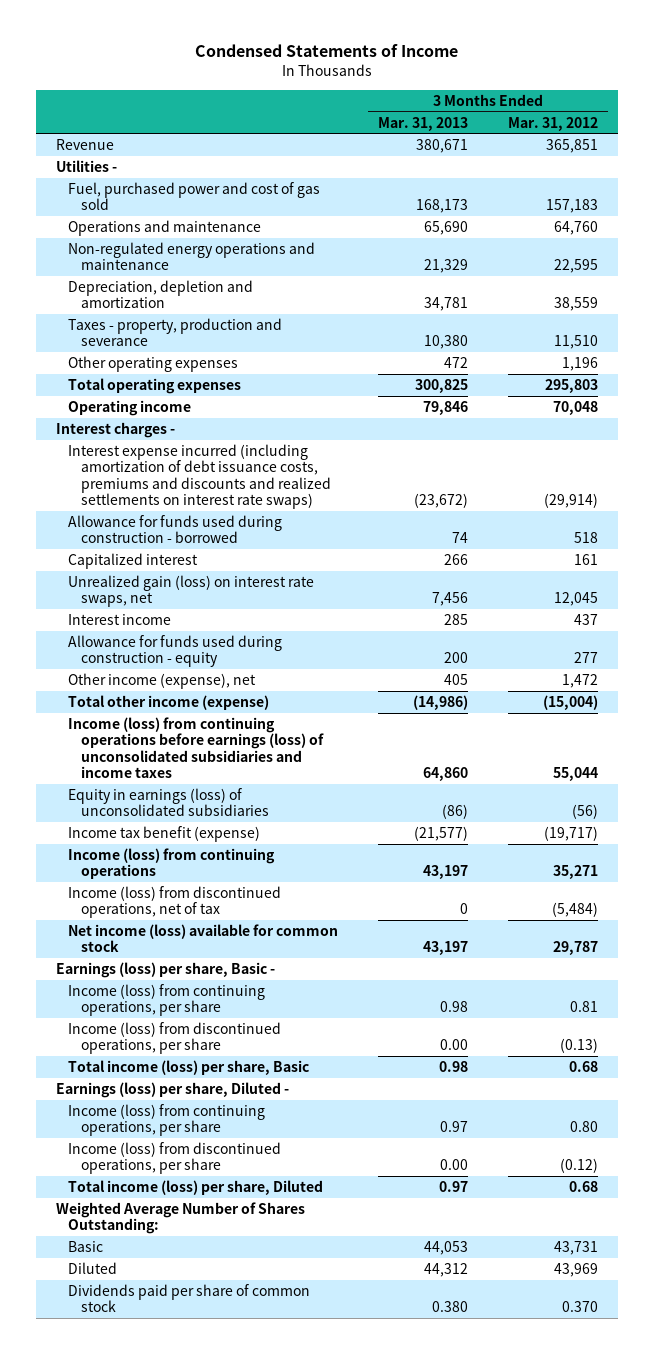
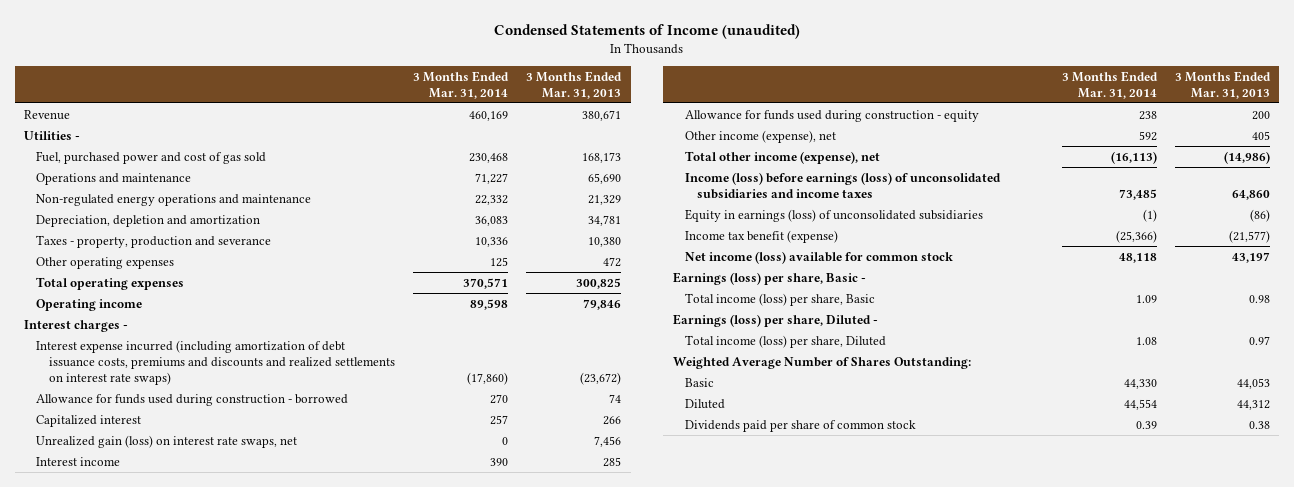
- Condensed Statements of Income
+ Condensed Statements of Income (unaudited)
- | 3 Months Ended Mar. 31, 2013 | 3 Months Ended Mar. 31, 2012
+ | 3 Months Ended Mar. 31, 2014 | 3 Months Ended Mar. 31, 2013
- Total other income (expense) | (14,986) | (15,004)
- Income (loss) from continuing operations before earnings (loss) of unconsolidated subsidiaries and income taxes | 64,860 | 55,044
+ Total other income (expense), net | (16,113) | (14,986)
+ Income (loss) before earnings (loss) of unconsolidated subsidiaries and income taxes | 73,485 | 64,860
- Income (loss) from continuing operations | 43,197 | 35,271
- Income (loss) from discontinued operations, net of tax | 0 | (5,484)
- Income (loss) from continuing operations, per share | 0.98 | 0.81
- Income (loss) from discontinued operations, per share | 0.00 | (0.13)
- Income (loss) from continuing operations, per share | 0.97 | 0.80
- Income (loss) from discontinued operations, per share | 0.00 | (0.12)
- Dividends paid per share of common stock | 0.380 | 0.370
+ Dividends paid per share of common stock | 0.39 | 0.38

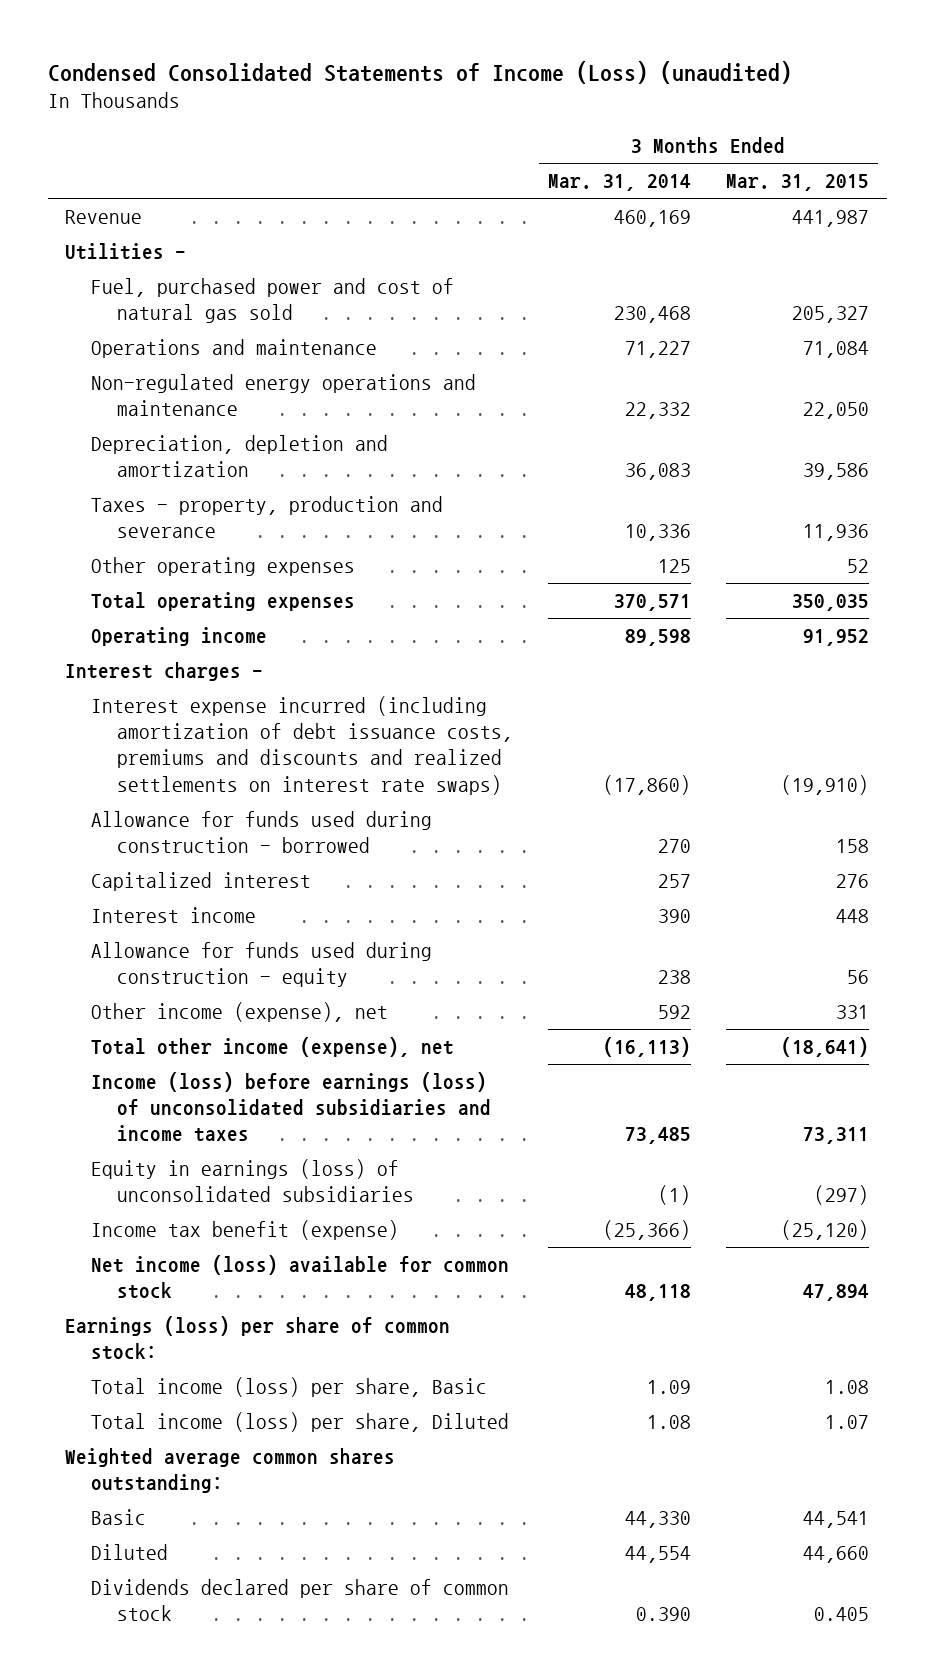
- Condensed Statements of Income (unaudited)
+ Condensed Consolidated Statements of Income (Loss) (unaudited)
- | 3 Months Ended Mar. 31, 2014 | 3 Months Ended Mar. 31, 2013
+ | 3 Months Ended Mar. 31, 2014 | 3 Months Ended Mar. 31, 2015
- Fuel, purchased power and cost of gas sold | 230,468 | 168,173
+ Fuel, purchased power and cost of natural gas sold | 230,468 | 205,327
- Unrealized gain (loss) on interest rate swaps, net | 0 | 7,456
- Earnings (loss) per share, Basic -
+ Earnings (loss) per share of common stock:
- Earnings (loss) per share, Diluted -
- Weighted Average Number of Shares Outstanding:
+ Weighted average common shares outstanding:
- Dividends paid per share of common stock | 0.39 | 0.38
+ Dividends declared per share of common stock | 0.390 | 0.405

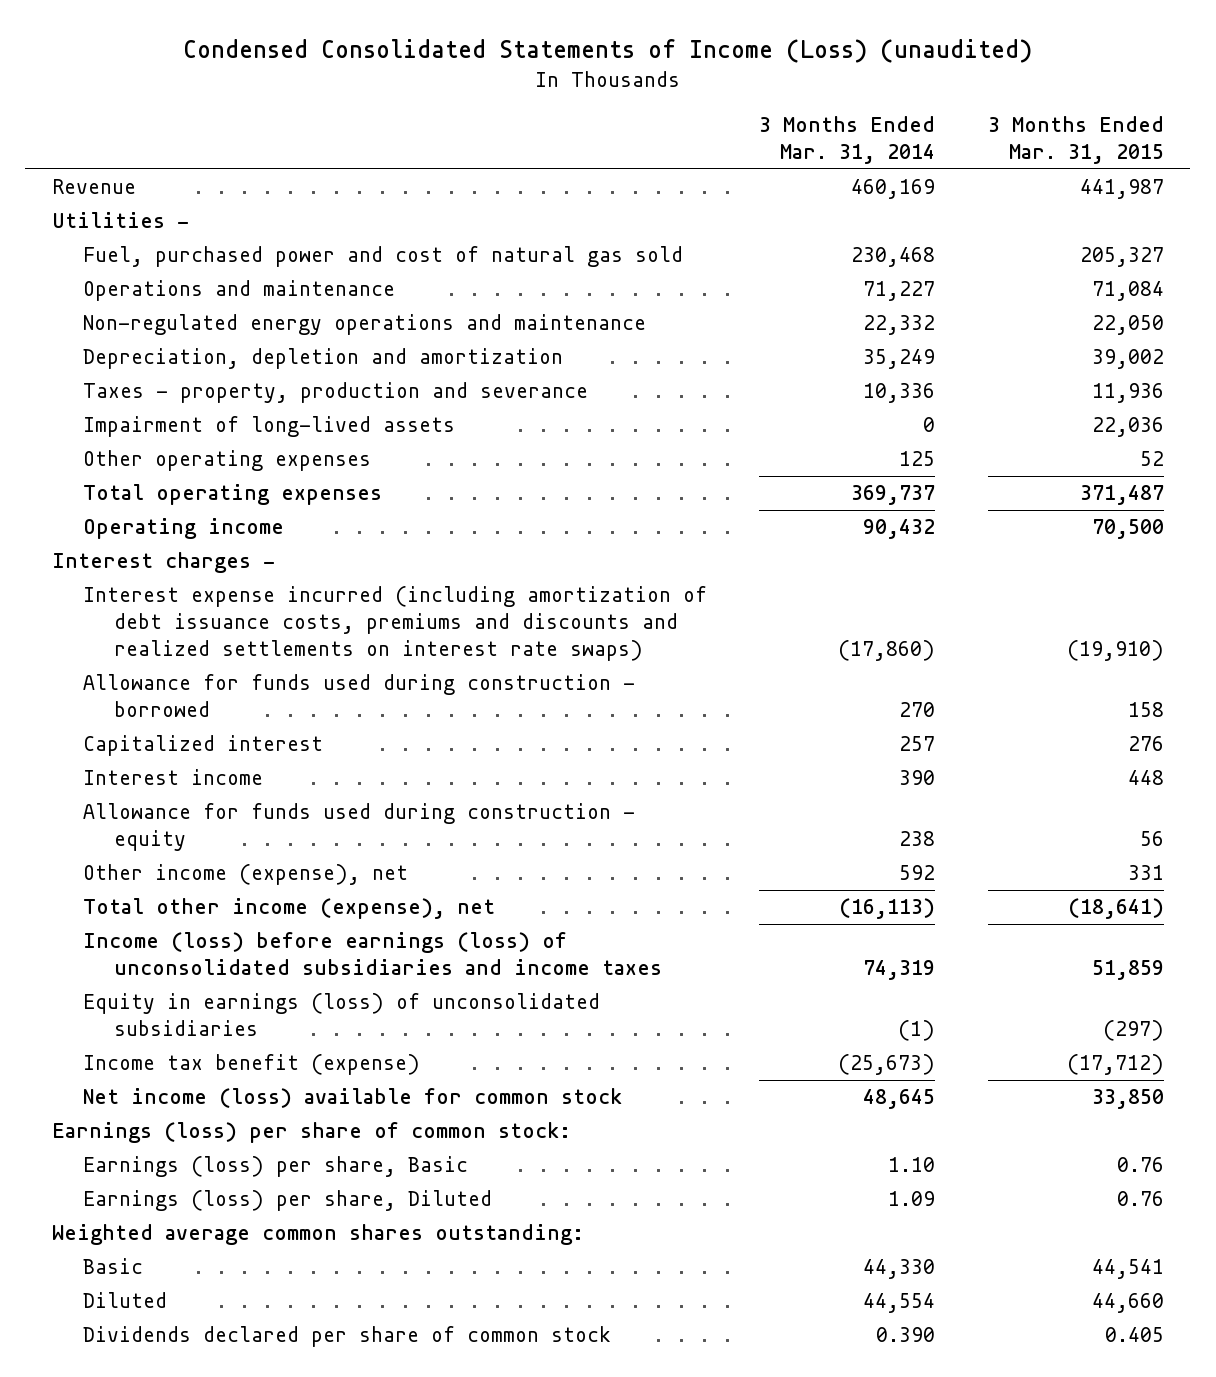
- Depreciation, depletion and amortization | 36,083 | 39,586
+ Depreciation, depletion and amortization | 35,249 | 39,002
+ Impairment of long-lived assets | 0 | 22,036
- Total operating expenses | 370,571 | 350,035
- Operating income | 89,598 | 91,952
+ Total operating expenses | 369,737 | 371,487
+ Operating income | 90,432 | 70,500
- Income (loss) before earnings (loss) of unconsolidated subsidiaries and income taxes | 73,485 | 73,311
+ Income (loss) before earnings (loss) of unconsolidated subsidiaries and income taxes | 74,319 | 51,859
- Income tax benefit (expense) | (25,366) | (25,120)
- Net income (loss) available for common stock | 48,118 | 47,894
+ Income tax benefit (expense) | (25,673) | (17,712)
+ Net income (loss) available for common stock | 48,645 | 33,850
- Total income (loss) per share, Basic | 1.09 | 1.08
- Total income (loss) per share, Diluted | 1.08 | 1.07
+ Earnings (loss) per share, Basic | 1.10 | 0.76
+ Earnings (loss) per share, Diluted | 1.09 | 0.76

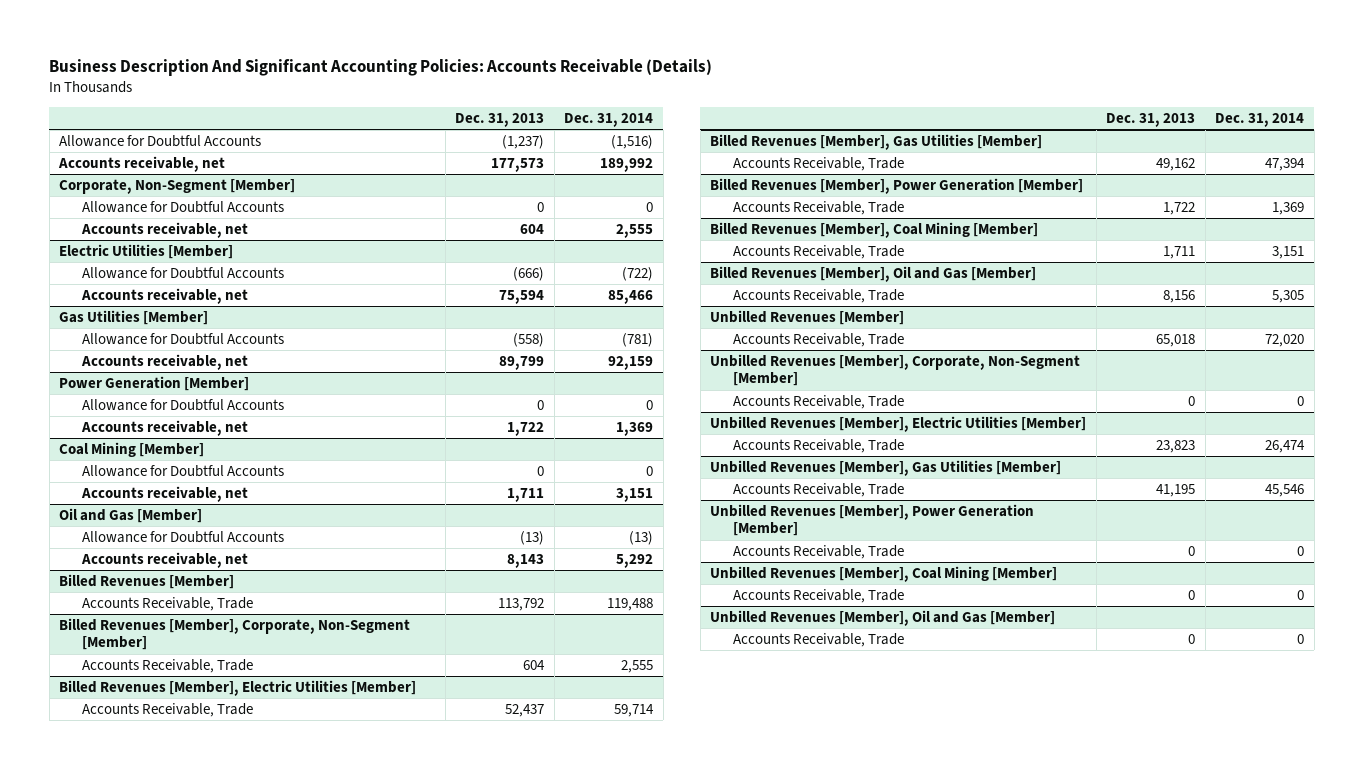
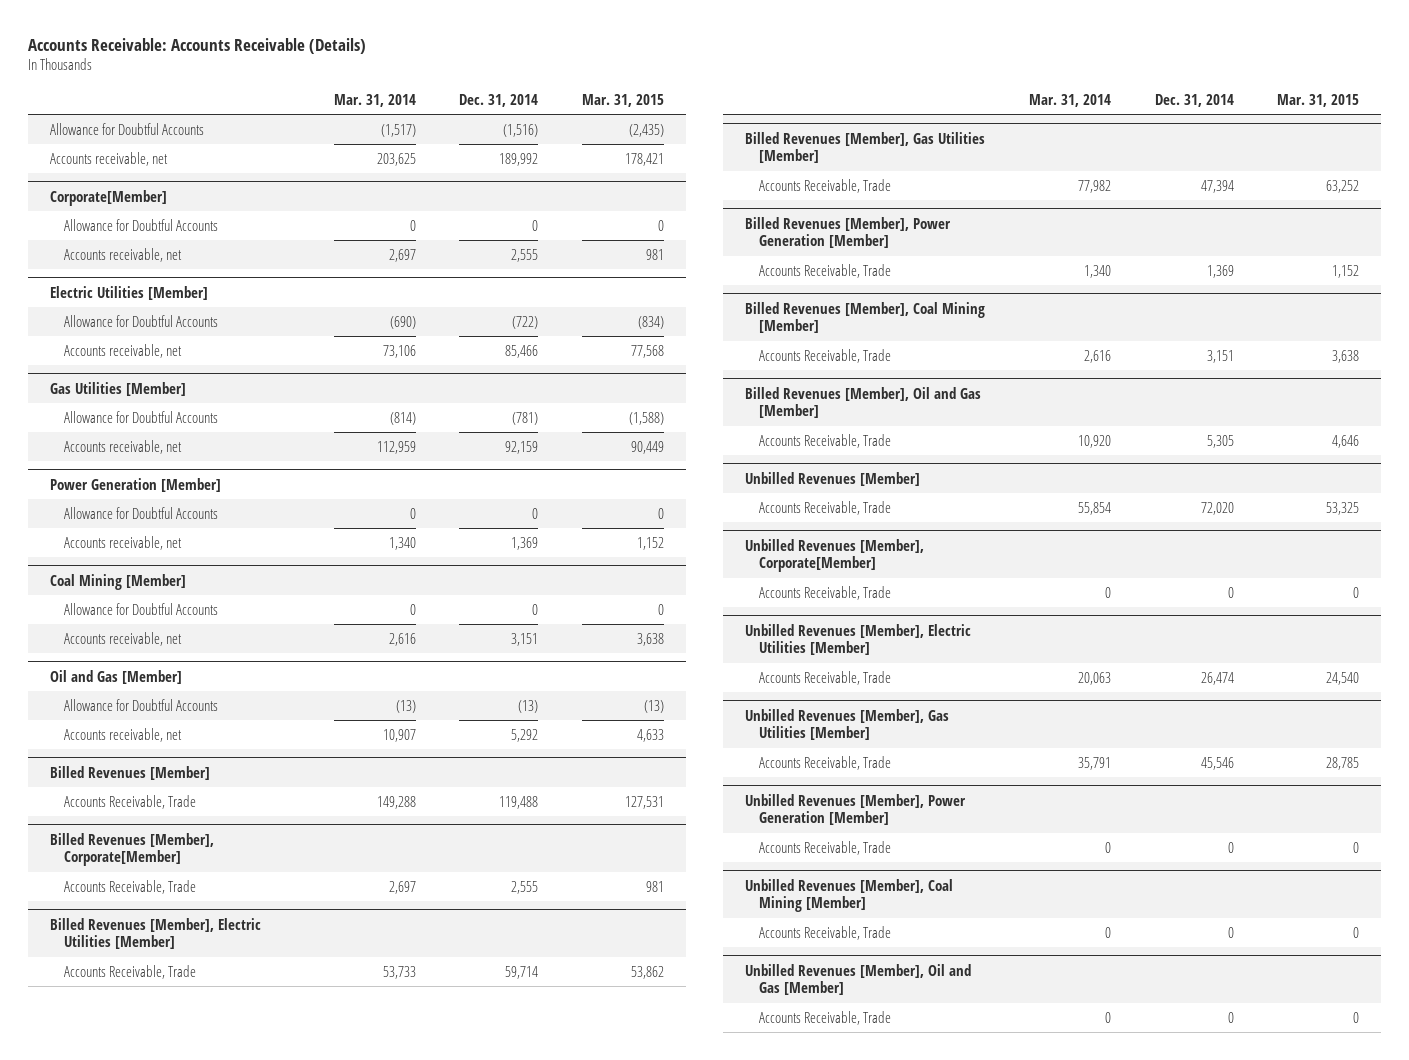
- Business Description And Significant Accounting Policies: Accounts Receivable (Details)
+ Accounts Receivable: Accounts Receivable (Details)
- | Dec. 31, 2013 | Dec. 31, 2014
+ | Mar. 31, 2014 | Dec. 31, 2014 | Mar. 31, 2015
- Corporate, Non-Segment [Member]
+ Corporate[Member]
- Billed Revenues [Member], Corporate, Non-Segment [Member]
+ Billed Revenues [Member], Corporate[Member]
- Unbilled Revenues [Member], Corporate, Non-Segment [Member]
+ Unbilled Revenues [Member], Corporate[Member]

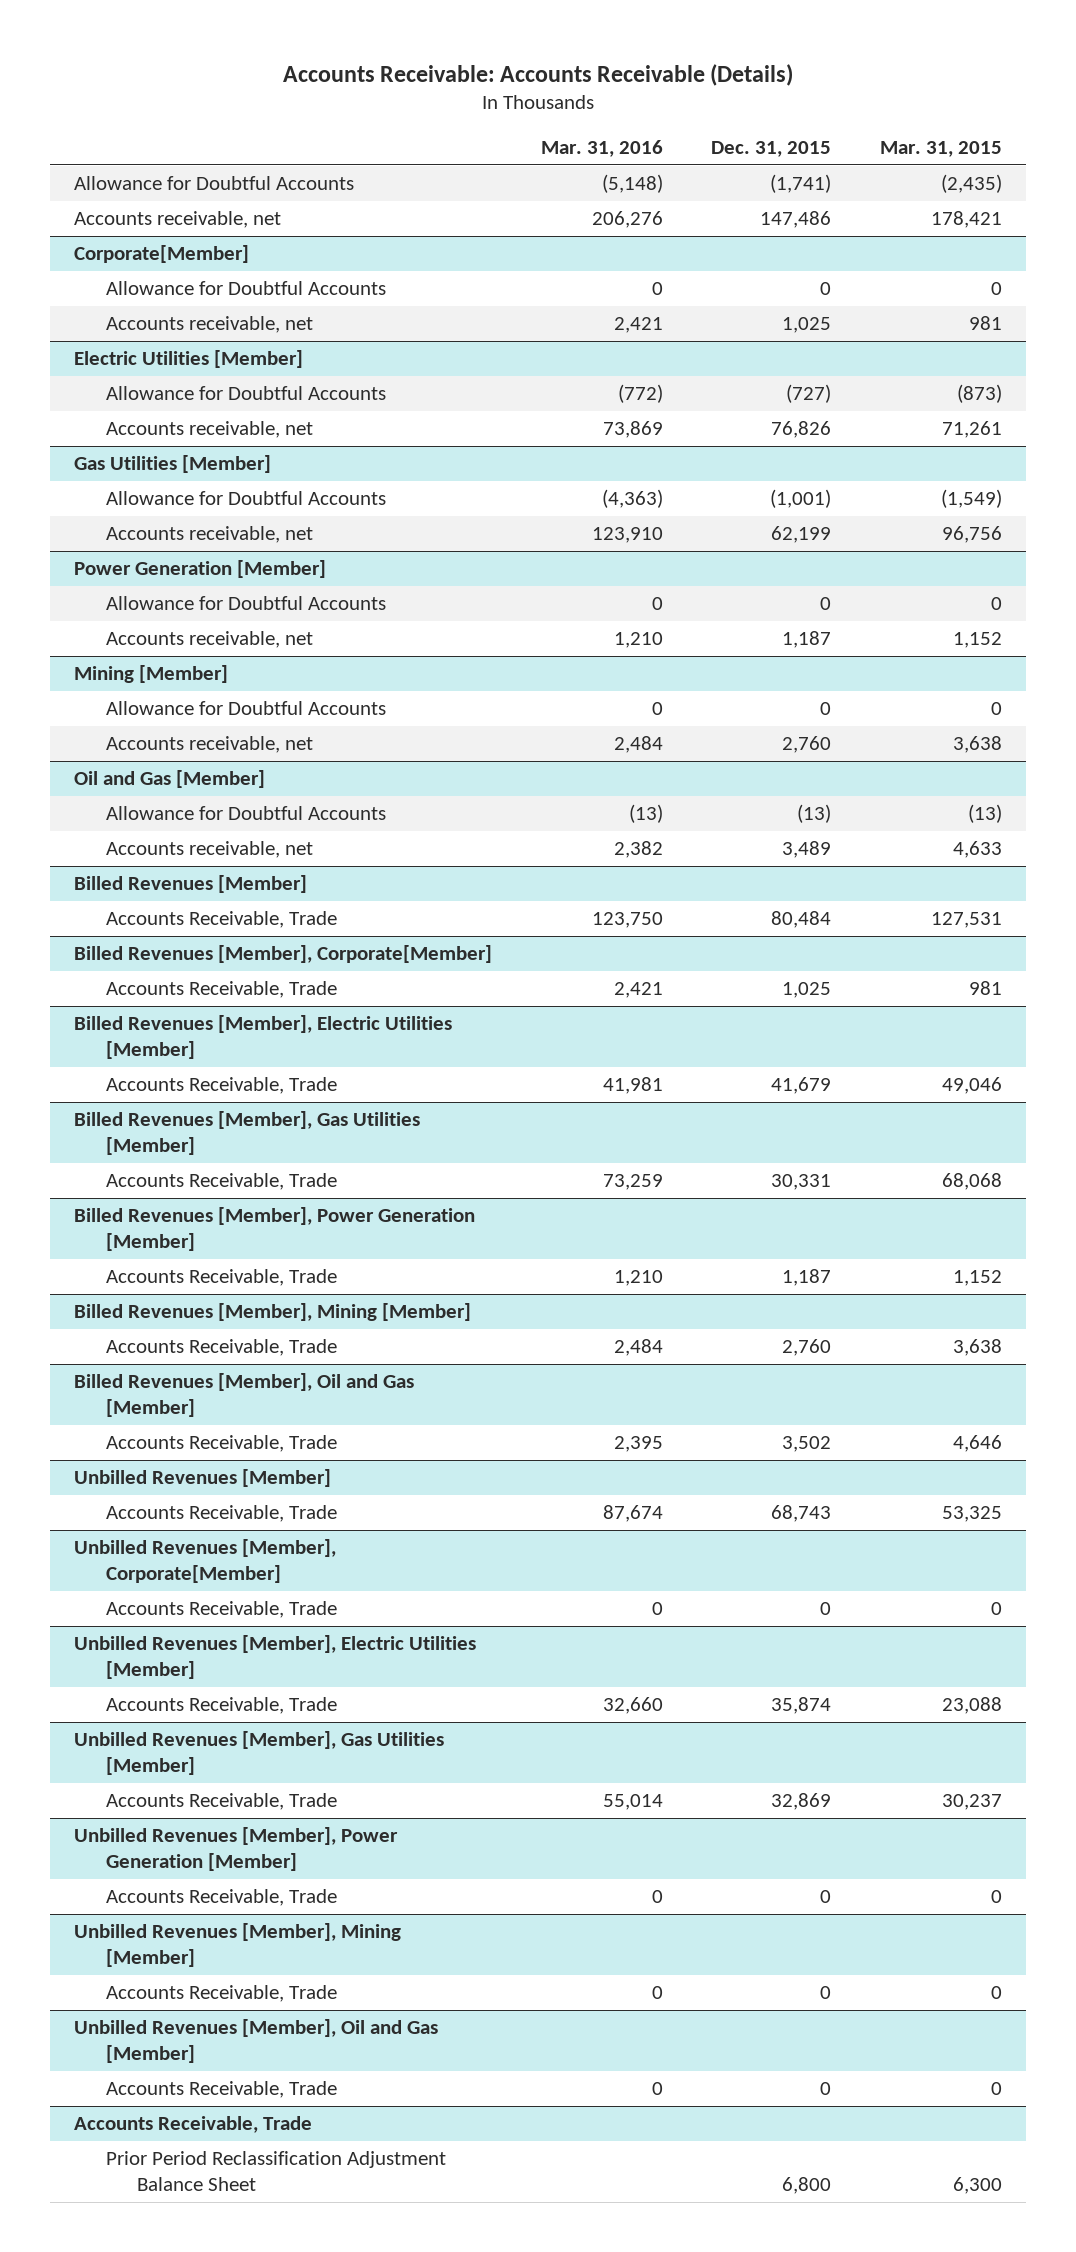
- | Mar. 31, 2014 | Dec. 31, 2014 | Mar. 31, 2015
+ | Mar. 31, 2016 | Dec. 31, 2015 | Mar. 31, 2015
@ Electric Utilities [Member]
- Allowance for Doubtful Accounts | (690) | (722) | (834)
- Accounts receivable, net | 73,106 | 85,466 | 77,568
+ Allowance for Doubtful Accounts | (772) | (727) | (873)
+ Accounts receivable, net | 73,869 | 76,826 | 71,261
@ Gas Utilities [Member]
- Allowance for Doubtful Accounts | (814) | (781) | (1,588)
- Accounts receivable, net | 112,959 | 92,159 | 90,449
+ Allowance for Doubtful Accounts | (4,363) | (1,001) | (1,549)
+ Accounts receivable, net | 123,910 | 62,199 | 96,756
- Coal Mining [Member]
+ Mining [Member]
@ Billed Revenues [Member], Electric Utilities [Member]
- Accounts Receivable, Trade | 53,733 | 59,714 | 53,862
+ Accounts Receivable, Trade | 41,981 | 41,679 | 49,046
@ Billed Revenues [Member], Gas Utilities [Member]
- Accounts Receivable, Trade | 77,982 | 47,394 | 63,252
+ Accounts Receivable, Trade | 73,259 | 30,331 | 68,068
- Billed Revenues [Member], Coal Mining [Member]
+ Billed Revenues [Member], Mining [Member]
@ Unbilled Revenues [Member], Electric Utilities [Member]
- Accounts Receivable, Trade | 20,063 | 26,474 | 24,540
+ Accounts Receivable, Trade | 32,660 | 35,874 | 23,088
@ Unbilled Revenues [Member], Gas Utilities [Member]
- Accounts Receivable, Trade | 35,791 | 45,546 | 28,785
+ Accounts Receivable, Trade | 55,014 | 32,869 | 30,237
- Unbilled Revenues [Member], Coal Mining [Member]
+ Unbilled Revenues [Member], Mining [Member]
+ Accounts Receivable, Trade
+ Prior Period Reclassification Adjustment Balance Sheet | | 6,800 | 6,300

